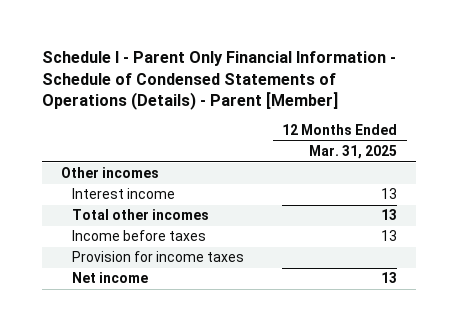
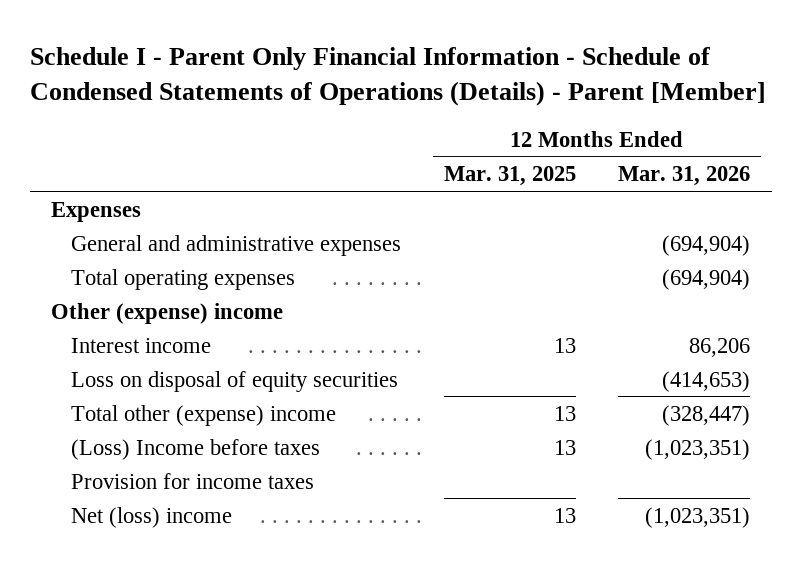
- | 12 Months Ended Mar. 31, 2025
+ | 12 Months Ended Mar. 31, 2025 | 12 Months Ended Mar. 31, 2026
- Other incomes
+ Expenses
+ General and administrative expenses | | (694,904)
+ Total operating expenses | | (694,904)
+ Other (expense) income
- Total other incomes | 13
- Income before taxes | 13
+ Loss on disposal of equity securities | | (414,653)
+ Total other (expense) income | 13 | (328,447)
+ (Loss) Income before taxes | 13 | (1,023,351)
- Net income | 13
+ Net (loss) income | 13 | (1,023,351)

